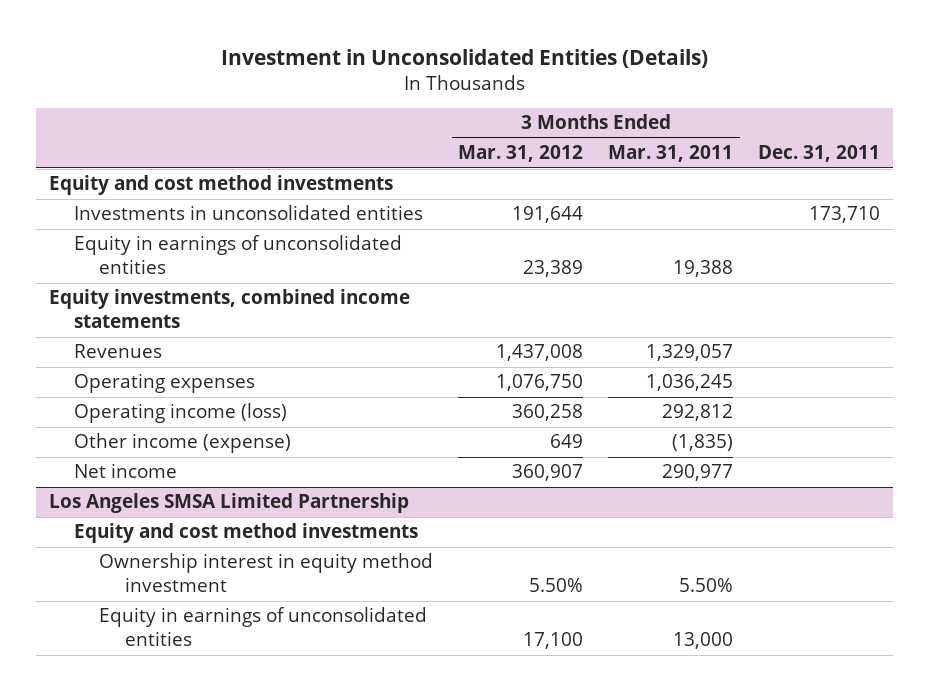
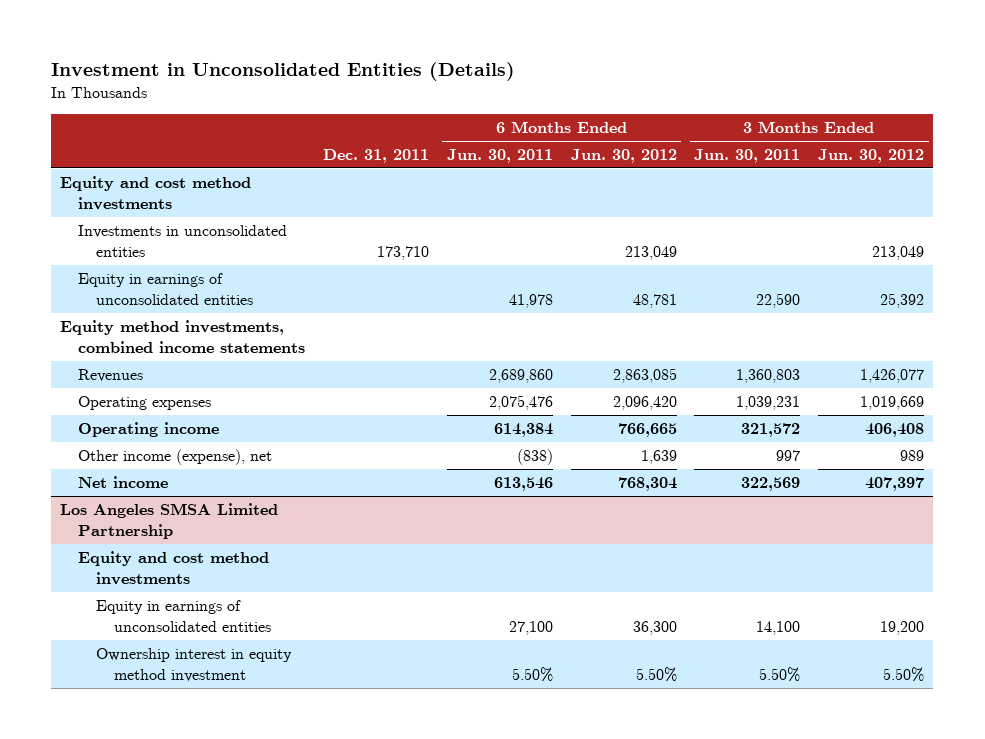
- | 3 Months Ended Mar. 31, 2012 | 3 Months Ended Mar. 31, 2011 | Dec. 31, 2011
+ | Dec. 31, 2011 | 6 Months Ended Jun. 30, 2011 | 6 Months Ended Jun. 30, 2012 | 3 Months Ended Jun. 30, 2011 | 3 Months Ended Jun. 30, 2012
- Equity investments, combined income statements
+ Equity method investments, combined income statements
- Operating income (loss) | 360,258 | 292,812 |
- Other income (expense) | 649 | (1,835) |
+ Operating income | | 614,384 | 766,665 | 321,572 | 406,408
+ Other income (expense), net | | (838) | 1,639 | 997 | 989
@ Los Angeles SMSA Limited Partnership
moved down: Ownership interest in equity method investment | | 5.50% | 5.50% | 5.50% | 5.50%

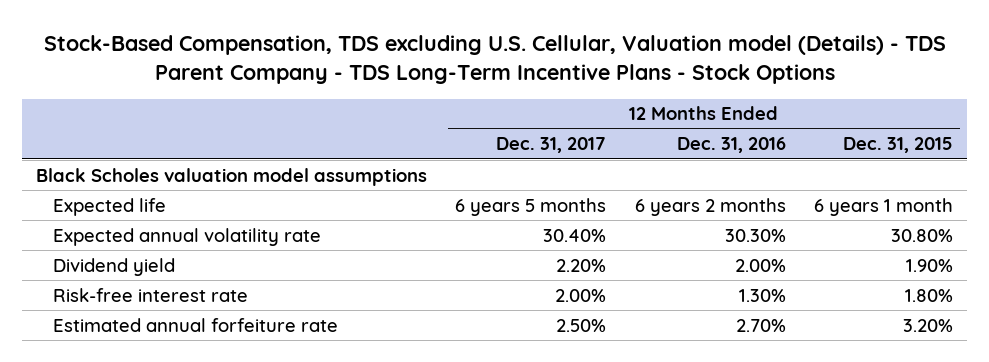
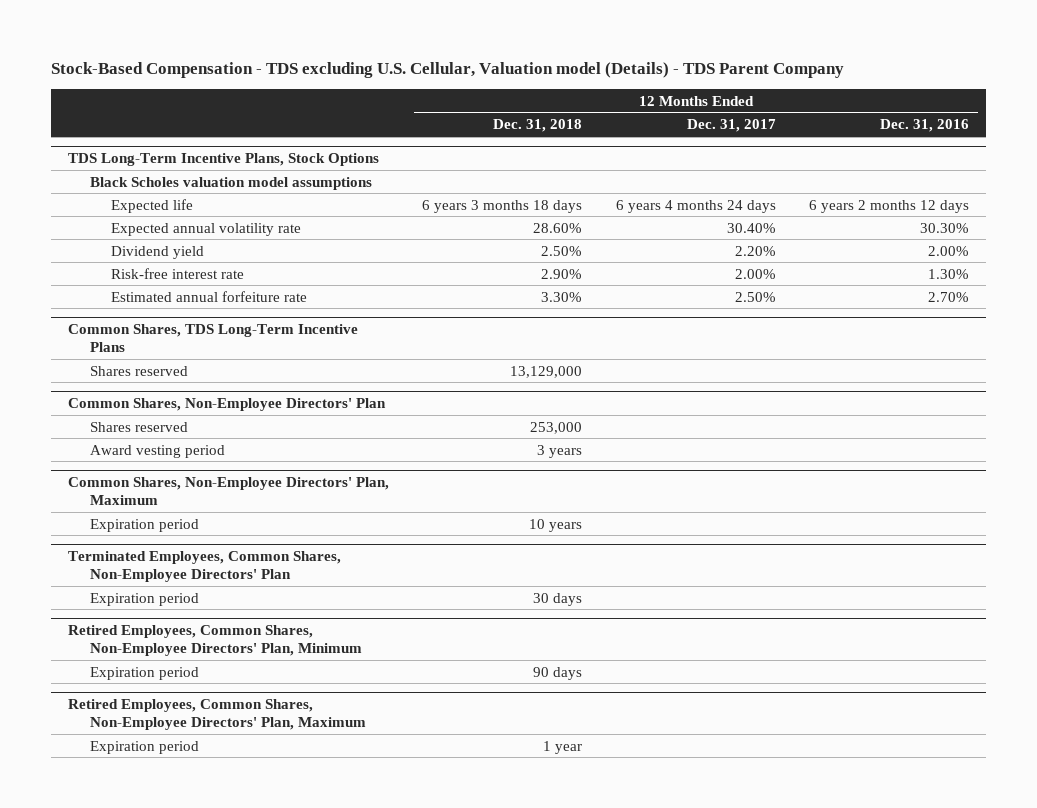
- Stock-Based Compensation, TDS excluding U.S. Cellular, Valuation model (Details) - TDS Parent Company - TDS Long-Term Incentive Plans - Stock Options
+ Stock-Based Compensation - TDS excluding U.S. Cellular, Valuation model (Details) - TDS Parent Company
- | 12 Months Ended Dec. 31, 2017 | 12 Months Ended Dec. 31, 2016 | 12 Months Ended Dec. 31, 2015
+ | 12 Months Ended Dec. 31, 2018 | 12 Months Ended Dec. 31, 2017 | 12 Months Ended Dec. 31, 2016
+ TDS Long-Term Incentive Plans, Stock Options
- Expected life | 6 years 5 months | 6 years 2 months | 6 years 1 month
+ Expected life | 6 years 3 months 18 days | 6 years 4 months 24 days | 6 years 2 months 12 days
+ Common Shares, TDS Long-Term Incentive Plans
+ Shares reserved | 13,129,000 | |
+ Common Shares, Non-Employee Directors' Plan
+ Shares reserved | 253,000 | |
+ Award vesting period | 3 years | |
+ Common Shares, Non-Employee Directors' Plan, Maximum
+ Expiration period | 10 years | |
+ Terminated Employees, Common Shares, Non-Employee Directors' Plan
+ Expiration period | 30 days | |
+ Retired Employees, Common Shares, Non-Employee Directors' Plan, Minimum
+ Expiration period | 90 days | |
+ Retired Employees, Common Shares, Non-Employee Directors' Plan, Maximum
+ Expiration period | 1 year | |

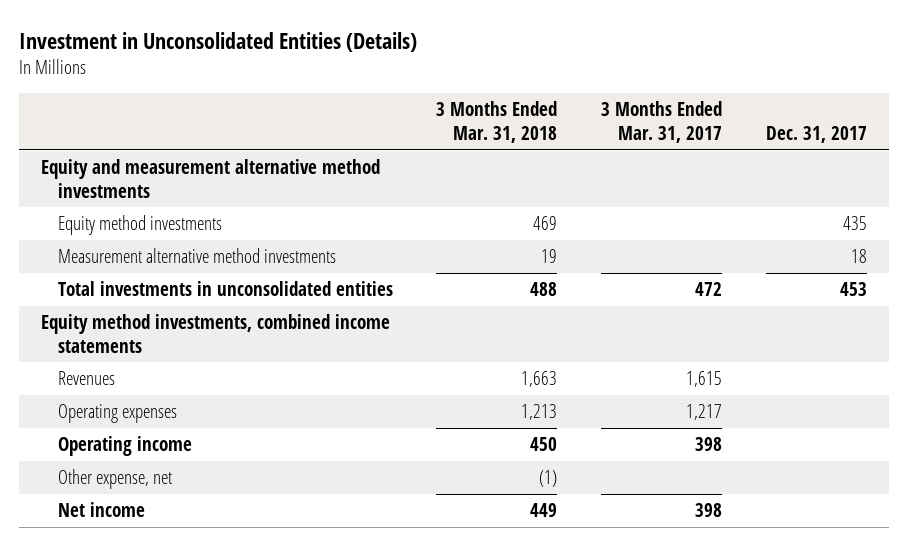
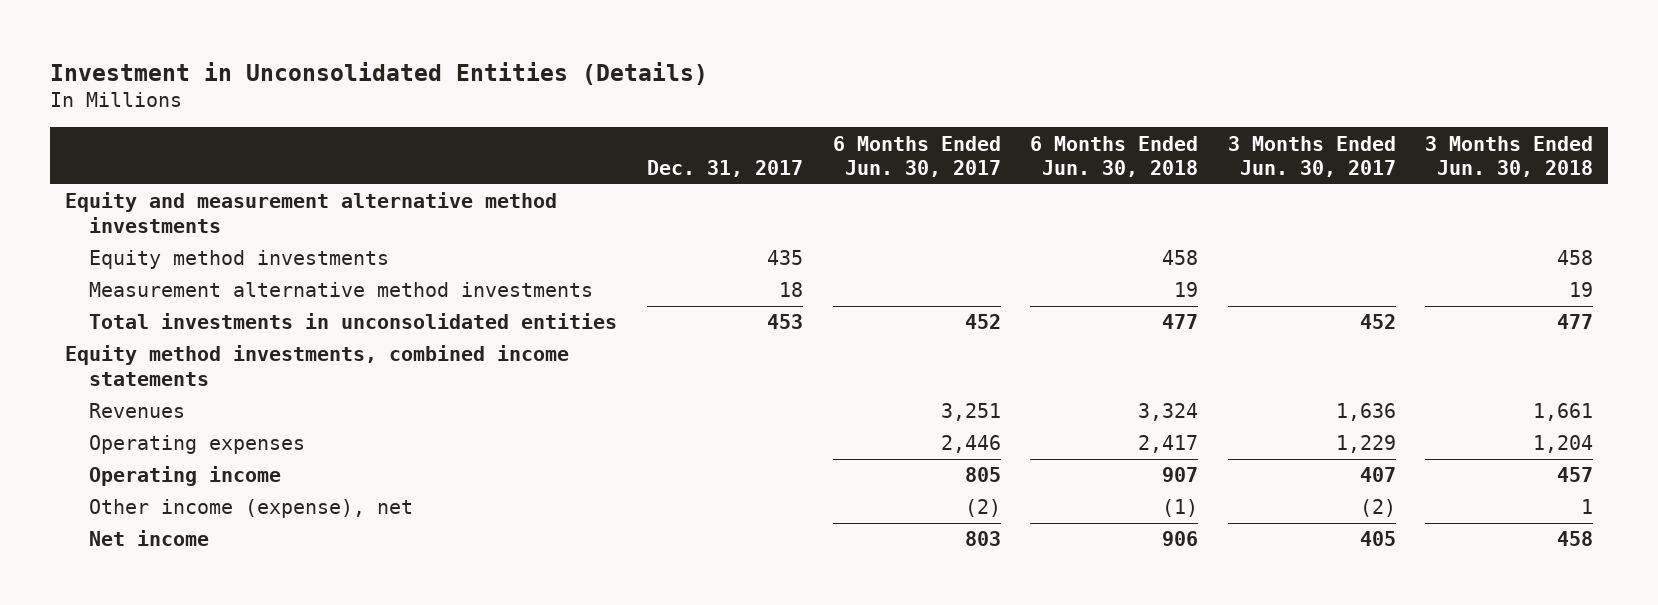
- | 3 Months Ended Mar. 31, 2018 | 3 Months Ended Mar. 31, 2017 | Dec. 31, 2017
+ | Dec. 31, 2017 | 6 Months Ended Jun. 30, 2017 | 6 Months Ended Jun. 30, 2018 | 3 Months Ended Jun. 30, 2017 | 3 Months Ended Jun. 30, 2018
- Other expense, net | (1) | |
+ Other income (expense), net | | (2) | (1) | (2) | 1

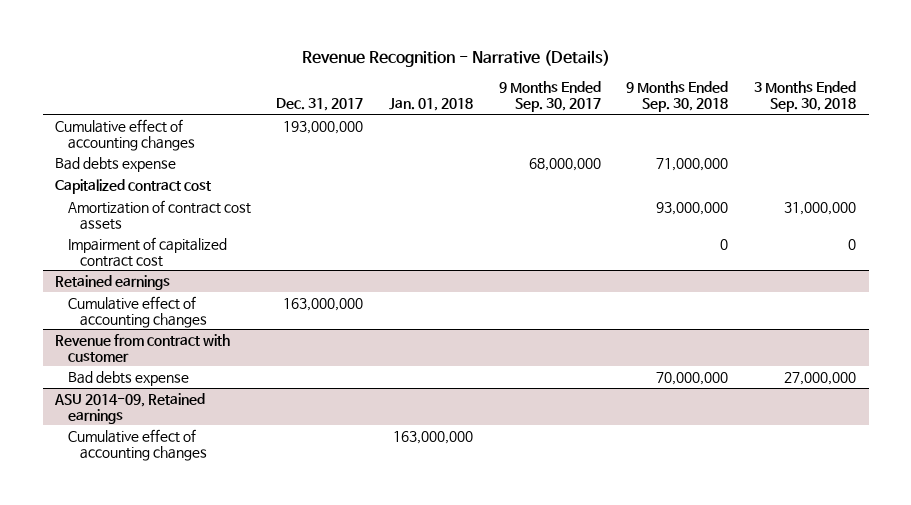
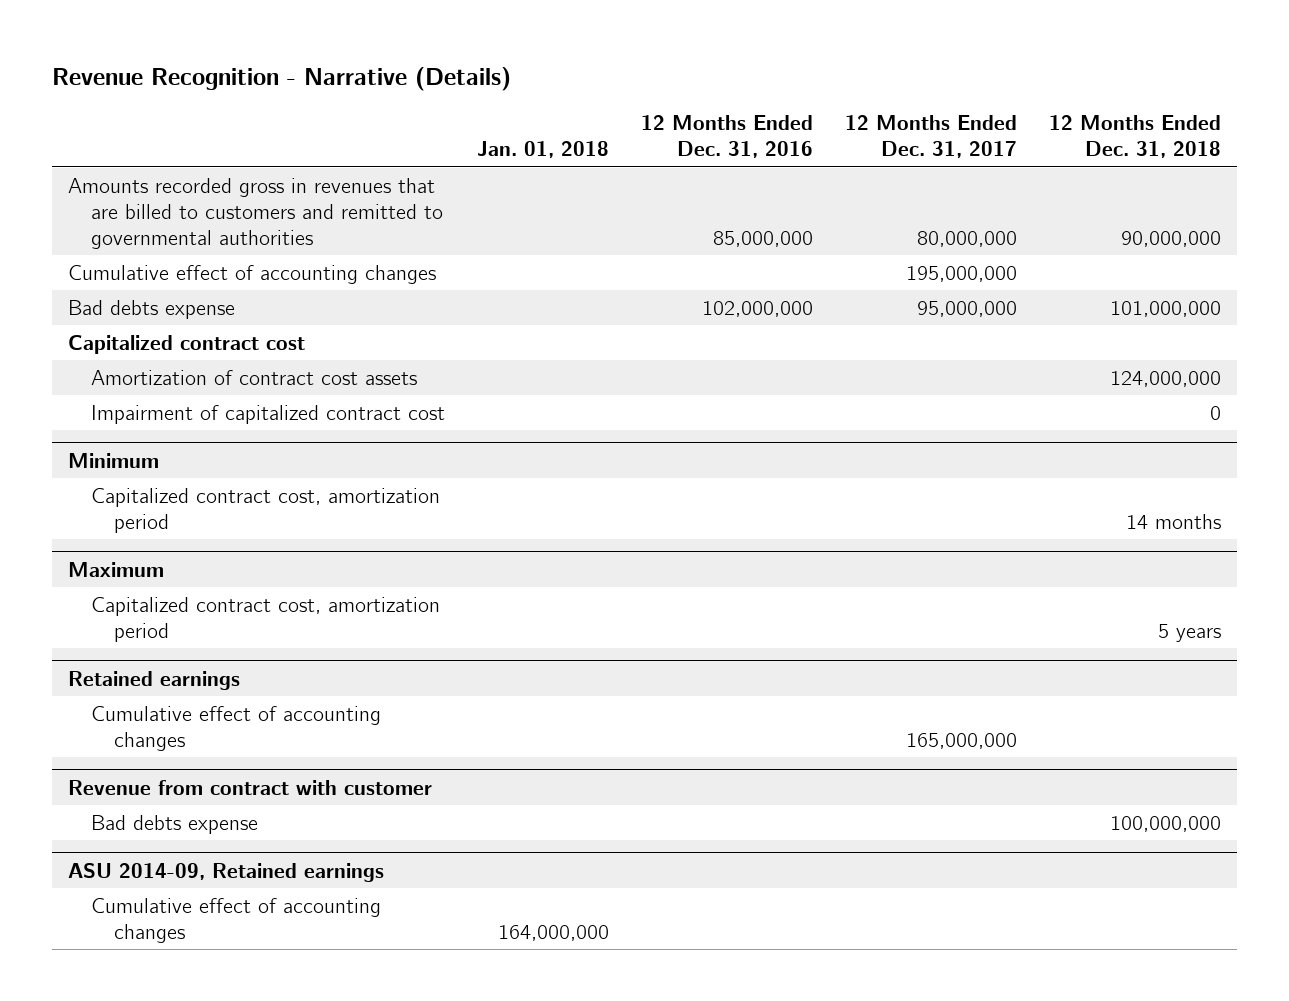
- | Dec. 31, 2017 | Jan. 01, 2018 | 9 Months Ended Sep. 30, 2017 | 9 Months Ended Sep. 30, 2018 | 3 Months Ended Sep. 30, 2018
+ | Jan. 01, 2018 | 12 Months Ended Dec. 31, 2016 | 12 Months Ended Dec. 31, 2017 | 12 Months Ended Dec. 31, 2018
+ Amounts recorded gross in revenues that are billed to customers and remitted to governmental authorities | | 85,000,000 | 80,000,000 | 90,000,000
+ Minimum
+ Capitalized contract cost, amortization period | | | | 14 months
+ Maximum
+ Capitalized contract cost, amortization period | | | | 5 years
@ ASU 2014-09, Retained earnings
- Cumulative effect of accounting changes | | 163,000,000 | | |
+ Cumulative effect of accounting changes | 164,000,000 | | |

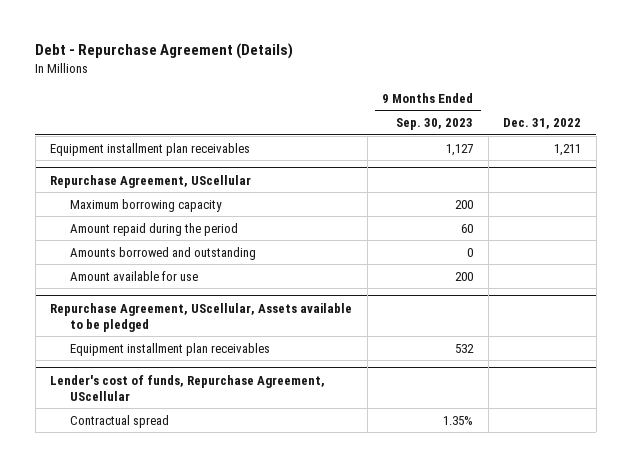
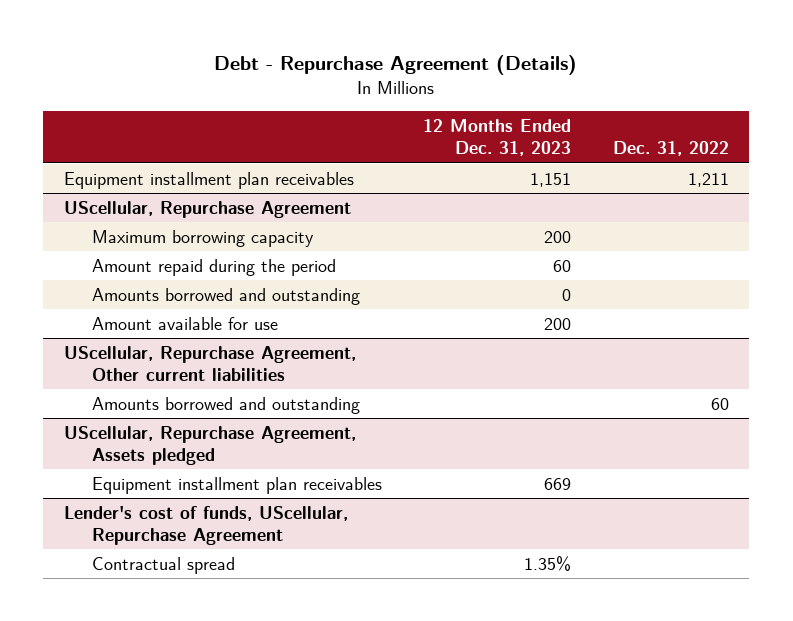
- | 9 Months Ended Sep. 30, 2023 | Dec. 31, 2022
+ | 12 Months Ended Dec. 31, 2023 | Dec. 31, 2022
- Repurchase Agreement, UScellular
+ UScellular, Repurchase Agreement
- Repurchase Agreement, UScellular, Assets available to be pledged
+ UScellular, Repurchase Agreement, Other current liabilities
+ Amounts borrowed and outstanding | | 60
+ UScellular, Repurchase Agreement, Assets pledged
- Lender's cost of funds, Repurchase Agreement, UScellular
+ Lender's cost of funds, UScellular, Repurchase Agreement

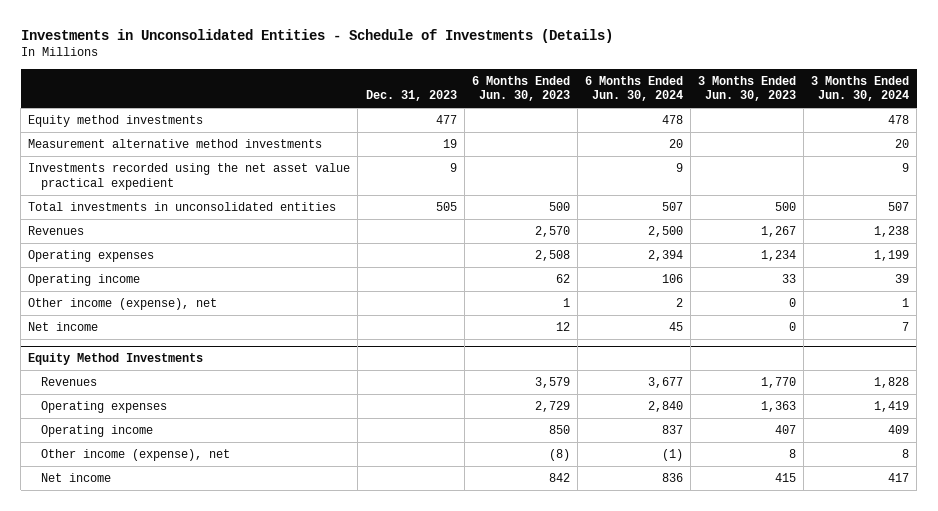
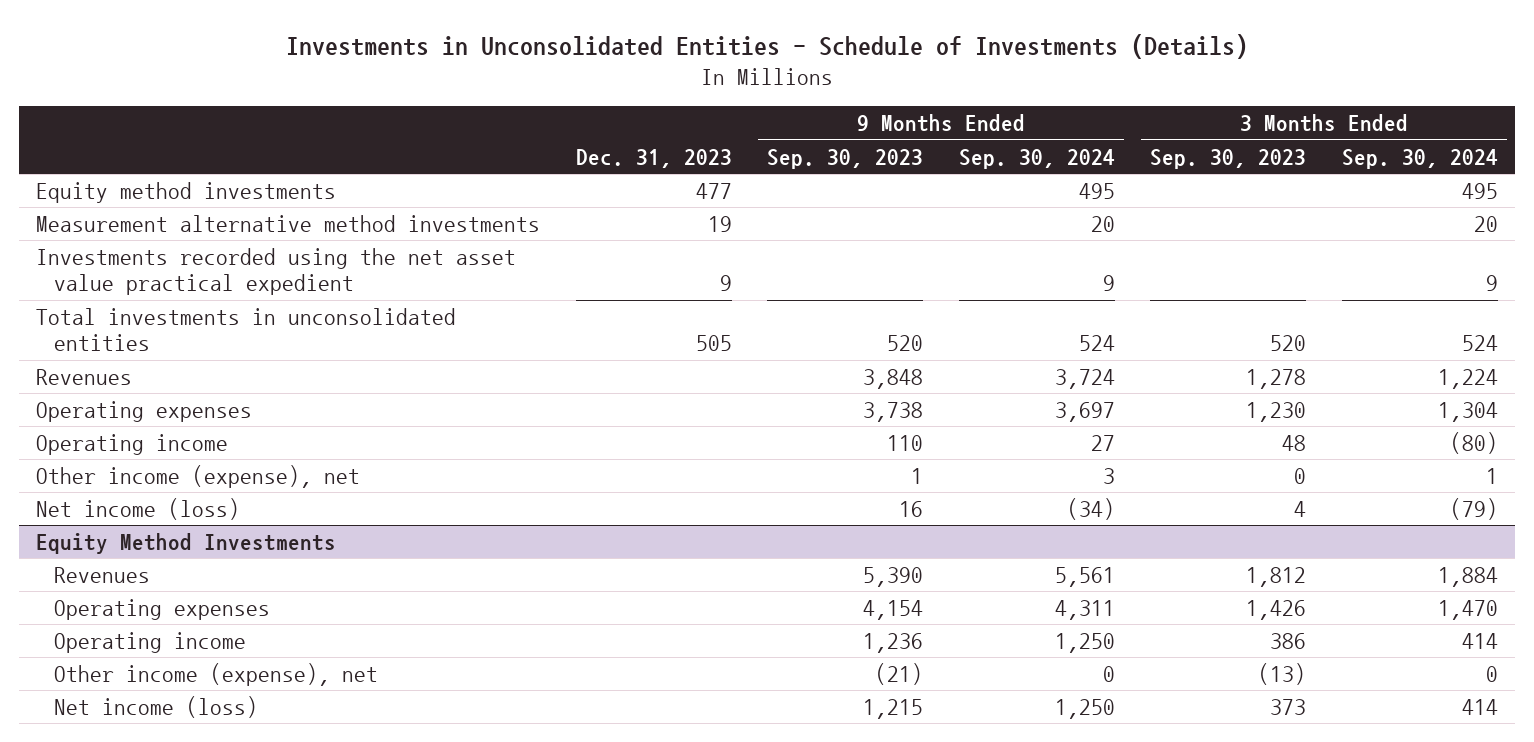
- | Dec. 31, 2023 | 6 Months Ended Jun. 30, 2023 | 6 Months Ended Jun. 30, 2024 | 3 Months Ended Jun. 30, 2023 | 3 Months Ended Jun. 30, 2024
+ | Dec. 31, 2023 | 9 Months Ended Sep. 30, 2023 | 9 Months Ended Sep. 30, 2024 | 3 Months Ended Sep. 30, 2023 | 3 Months Ended Sep. 30, 2024
- Net income | | 12 | 45 | 0 | 7
+ Net income (loss) | | 16 | (34) | 4 | (79)
@ Equity Method Investments
- Net income | | 842 | 836 | 415 | 417
+ Net income (loss) | | 1,215 | 1,250 | 373 | 414

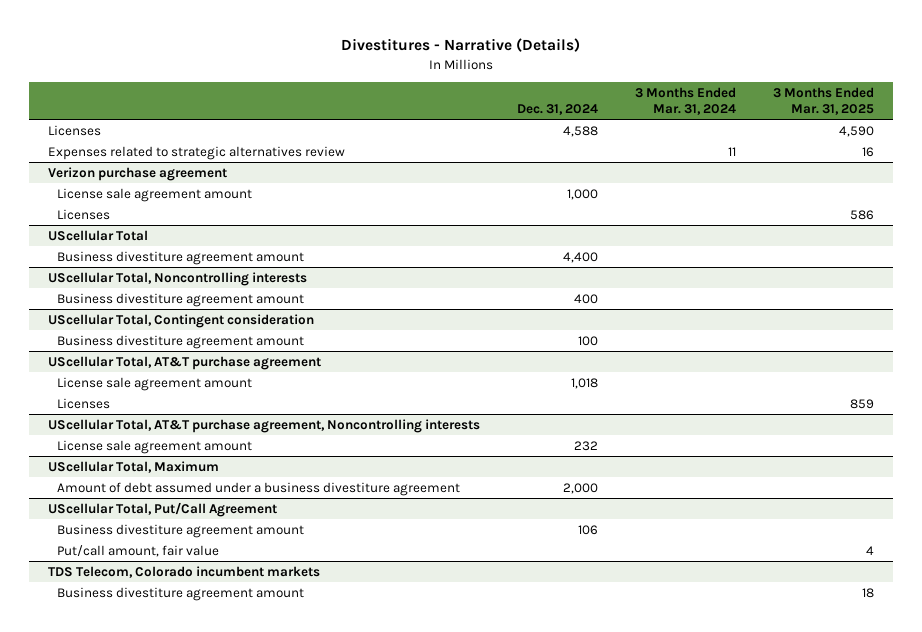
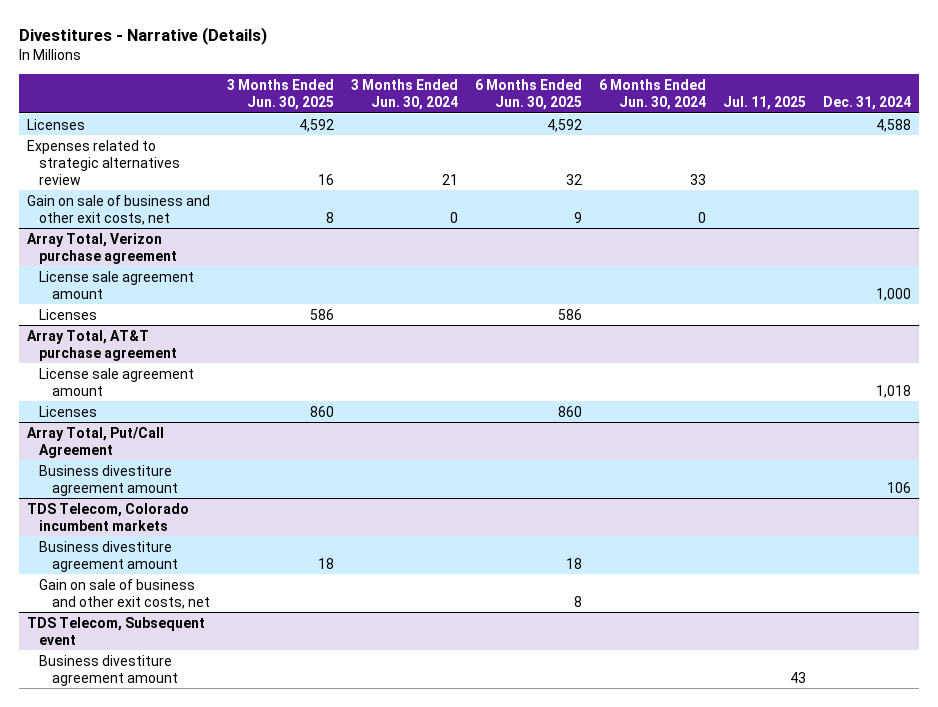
- | Dec. 31, 2024 | 3 Months Ended Mar. 31, 2024 | 3 Months Ended Mar. 31, 2025
+ | 3 Months Ended Jun. 30, 2025 | 3 Months Ended Jun. 30, 2024 | 6 Months Ended Jun. 30, 2025 | 6 Months Ended Jun. 30, 2024 | Jul. 11, 2025 | Dec. 31, 2024
- Verizon purchase agreement
+ Gain on sale of business and other exit costs, net | 8 | 0 | 9 | 0 | |
+ Array Total, Verizon purchase agreement
- UScellular Total
- Business divestiture agreement amount | 4,400 | |
- UScellular Total, Noncontrolling interests
- Business divestiture agreement amount | 400 | |
- UScellular Total, Contingent consideration
- Business divestiture agreement amount | 100 | |
- UScellular Total, AT&T purchase agreement
+ Array Total, AT&T purchase agreement
- UScellular Total, AT&T purchase agreement, Noncontrolling interests
- License sale agreement amount | 232 | |
- UScellular Total, Maximum
- Amount of debt assumed under a business divestiture agreement | 2,000 | |
- UScellular Total, Put/Call Agreement
+ Array Total, Put/Call Agreement
- Put/call amount, fair value | | | 4
@ TDS Telecom, Colorado incumbent markets
+ Gain on sale of business and other exit costs, net | | | 8 | | |
+ TDS Telecom, Subsequent event
+ Business divestiture agreement amount | | | | | 43 |

